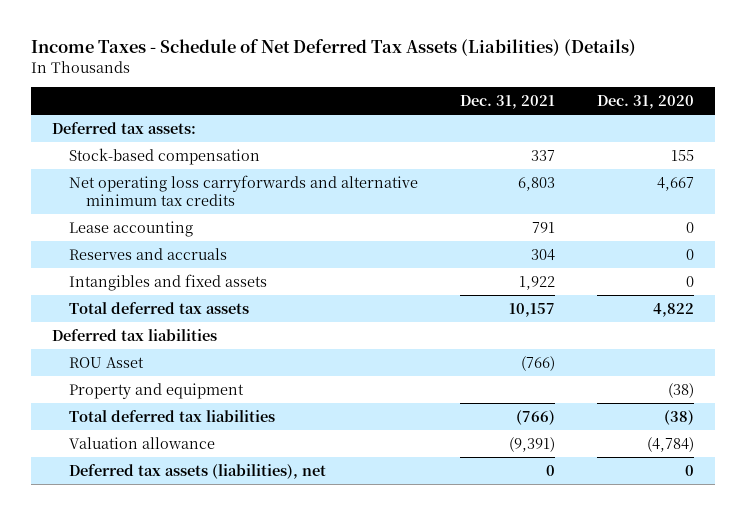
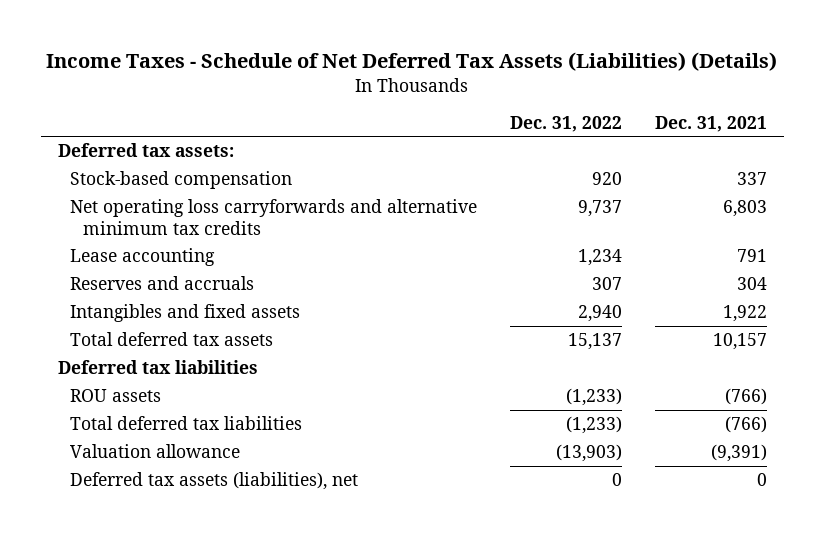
- | Dec. 31, 2021 | Dec. 31, 2020
+ | Dec. 31, 2022 | Dec. 31, 2021
- ROU Asset | (766) |
- Property and equipment | | (38)
+ ROU assets | (1,233) | (766)

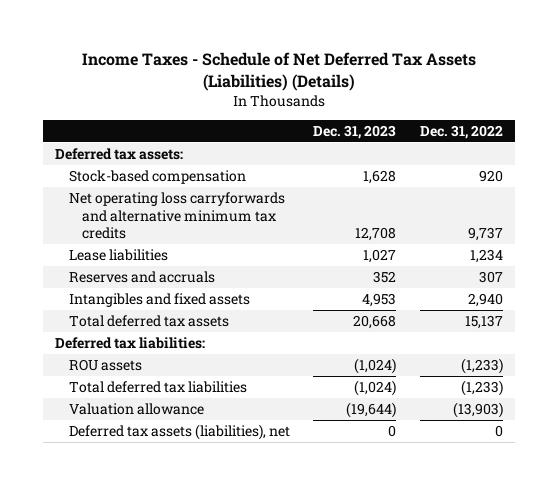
- | Dec. 31, 2022 | Dec. 31, 2021
+ | Dec. 31, 2023 | Dec. 31, 2022
- Lease accounting | 1,234 | 791
+ Lease liabilities | 1,027 | 1,234
- Deferred tax liabilities
+ Deferred tax liabilities:

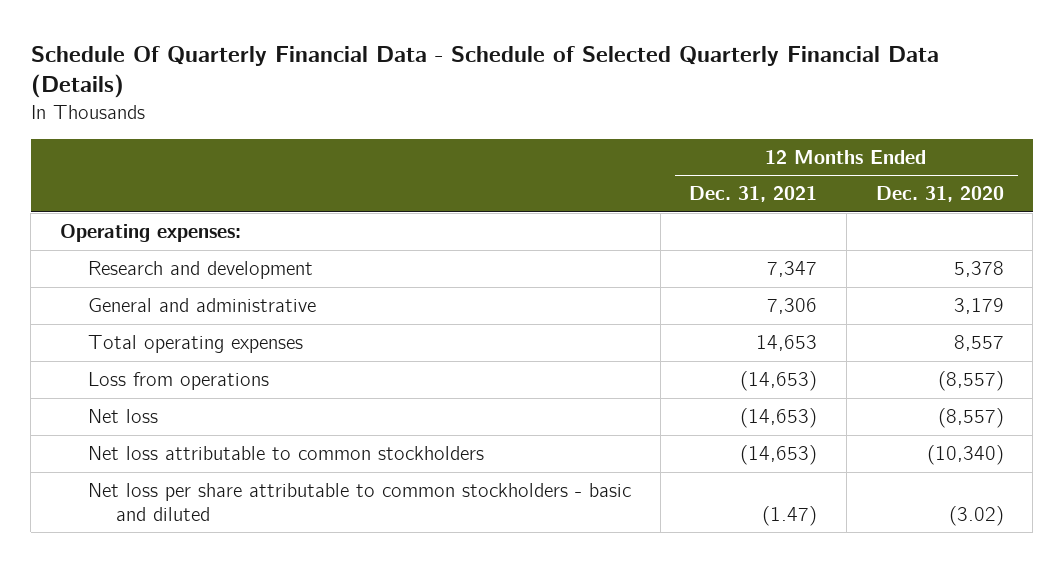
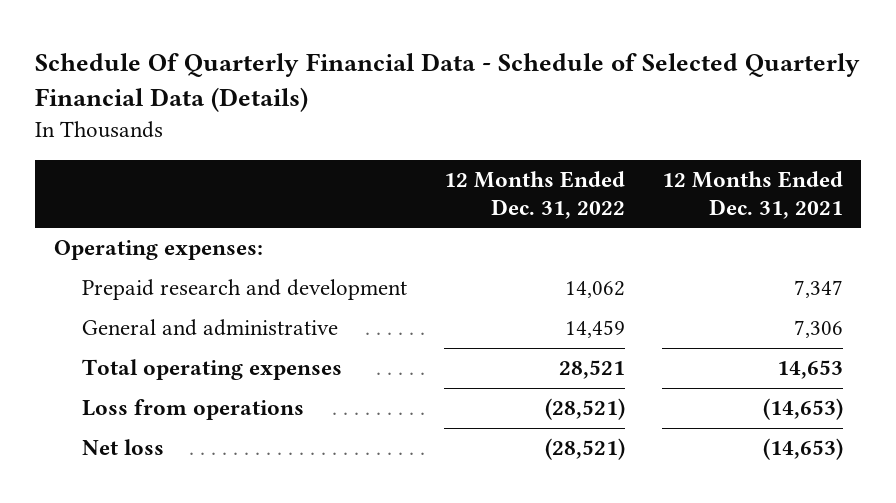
- | 12 Months Ended Dec. 31, 2021 | 12 Months Ended Dec. 31, 2020
+ | 12 Months Ended Dec. 31, 2022 | 12 Months Ended Dec. 31, 2021
- Research and development | 7,347 | 5,378
+ Prepaid research and development | 14,062 | 7,347
- Net loss attributable to common stockholders | (14,653) | (10,340)
- Net loss per share attributable to common stockholders - basic and diluted | (1.47) | (3.02)

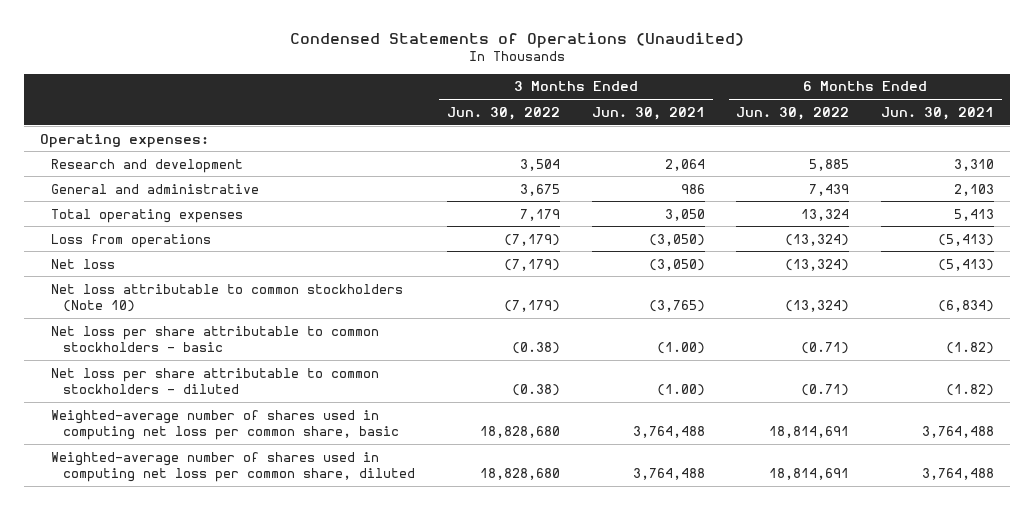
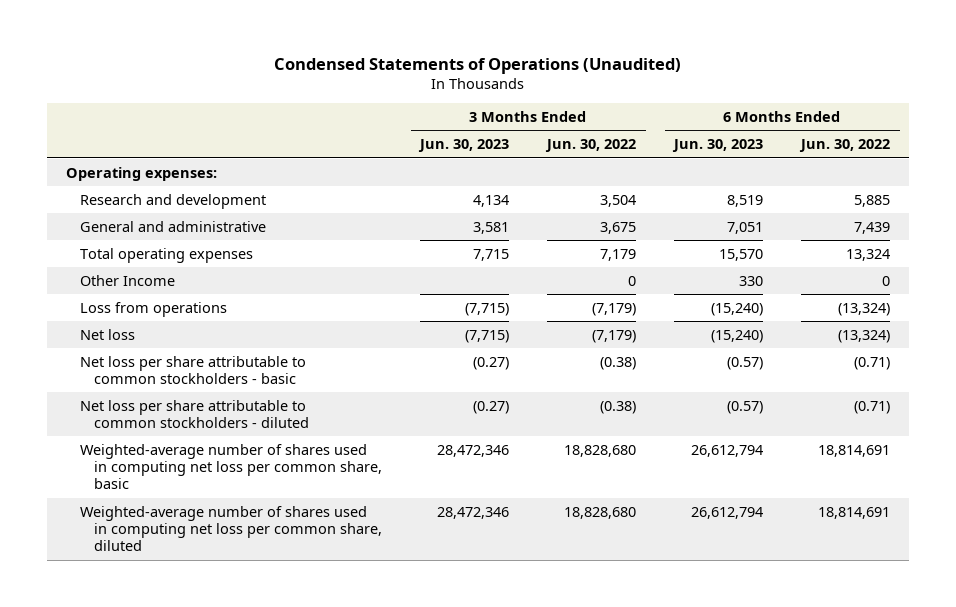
- | 3 Months Ended Jun. 30, 2022 | 3 Months Ended Jun. 30, 2021 | 6 Months Ended Jun. 30, 2022 | 6 Months Ended Jun. 30, 2021
+ | 3 Months Ended Jun. 30, 2023 | 3 Months Ended Jun. 30, 2022 | 6 Months Ended Jun. 30, 2023 | 6 Months Ended Jun. 30, 2022
+ Other Income | | 0 | 330 | 0
- Net loss attributable to common stockholders (Note 10) | (7,179) | (3,765) | (13,324) | (6,834)

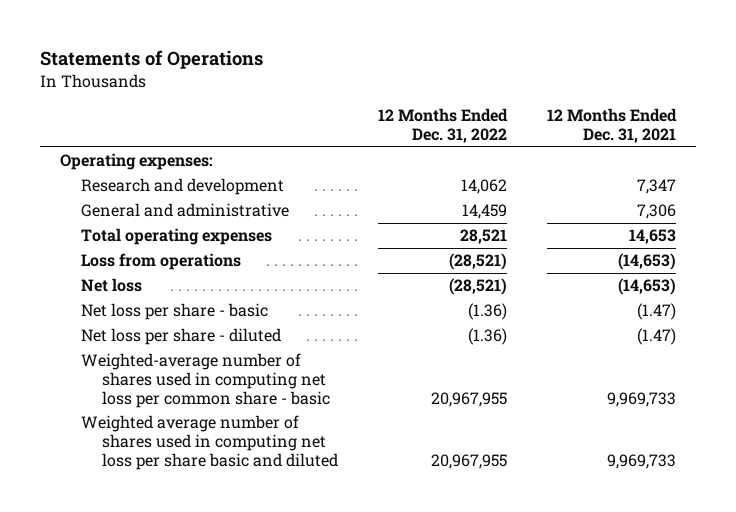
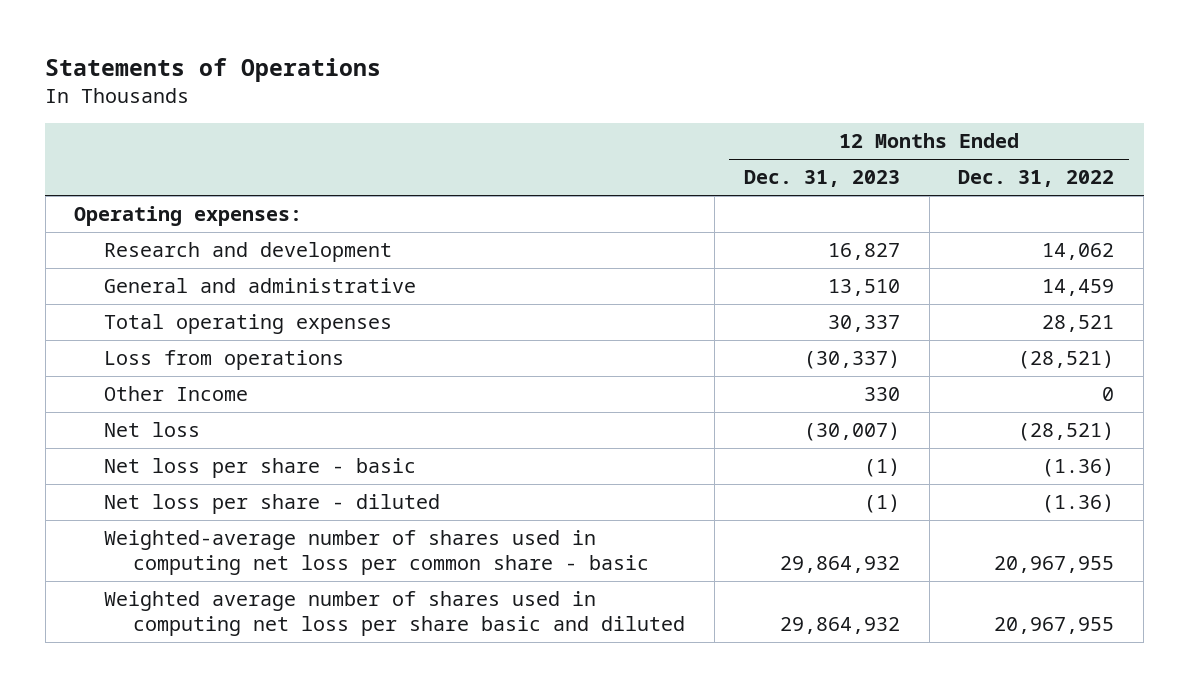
- | 12 Months Ended Dec. 31, 2022 | 12 Months Ended Dec. 31, 2021
+ | 12 Months Ended Dec. 31, 2023 | 12 Months Ended Dec. 31, 2022
+ Other Income | 330 | 0

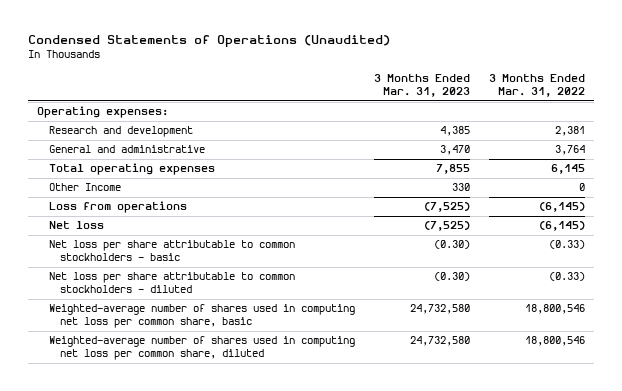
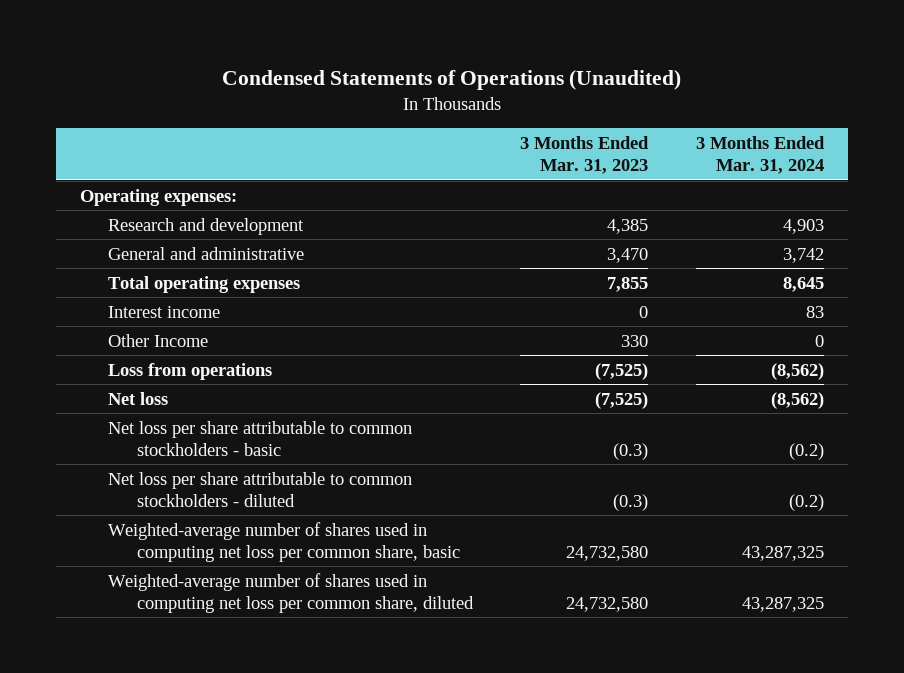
- | 3 Months Ended Mar. 31, 2023 | 3 Months Ended Mar. 31, 2022
+ | 3 Months Ended Mar. 31, 2023 | 3 Months Ended Mar. 31, 2024
+ Interest income | 0 | 83
- Net loss per share attributable to common stockholders - basic | (0.30) | (0.33)
- Net loss per share attributable to common stockholders - diluted | (0.30) | (0.33)
+ Net loss per share attributable to common stockholders - basic | (0.3) | (0.2)
+ Net loss per share attributable to common stockholders - diluted | (0.3) | (0.2)

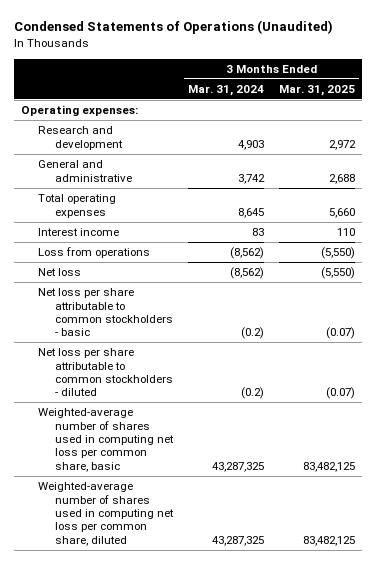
- | 3 Months Ended Mar. 31, 2023 | 3 Months Ended Mar. 31, 2024
+ | 3 Months Ended Mar. 31, 2024 | 3 Months Ended Mar. 31, 2025
- Other Income | 330 | 0

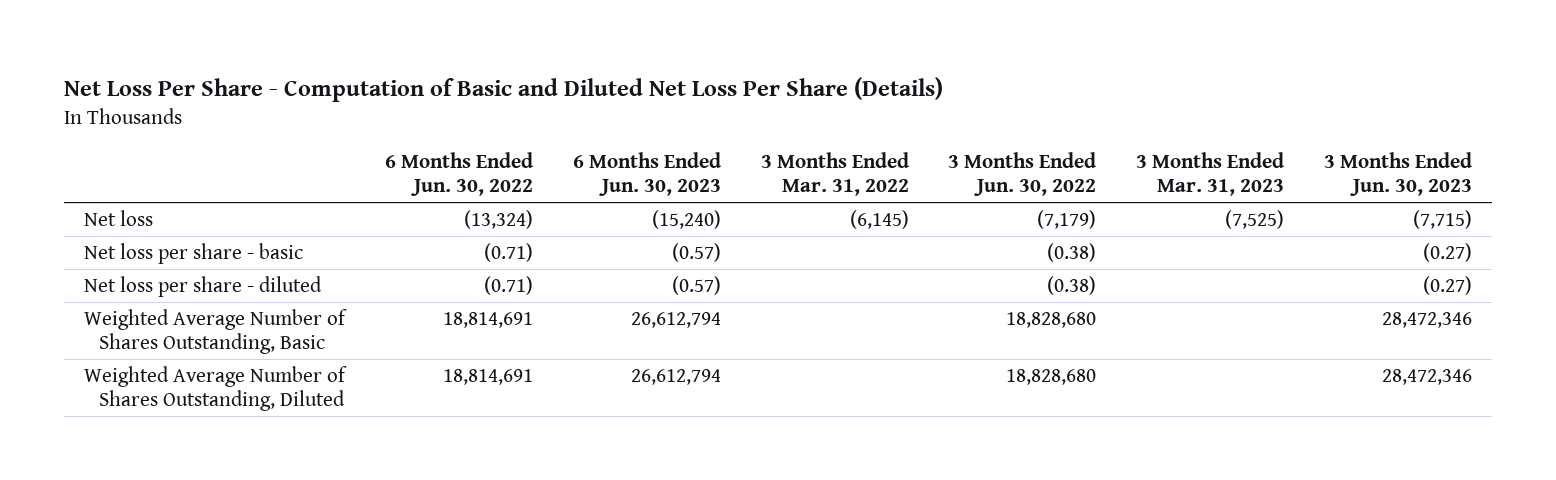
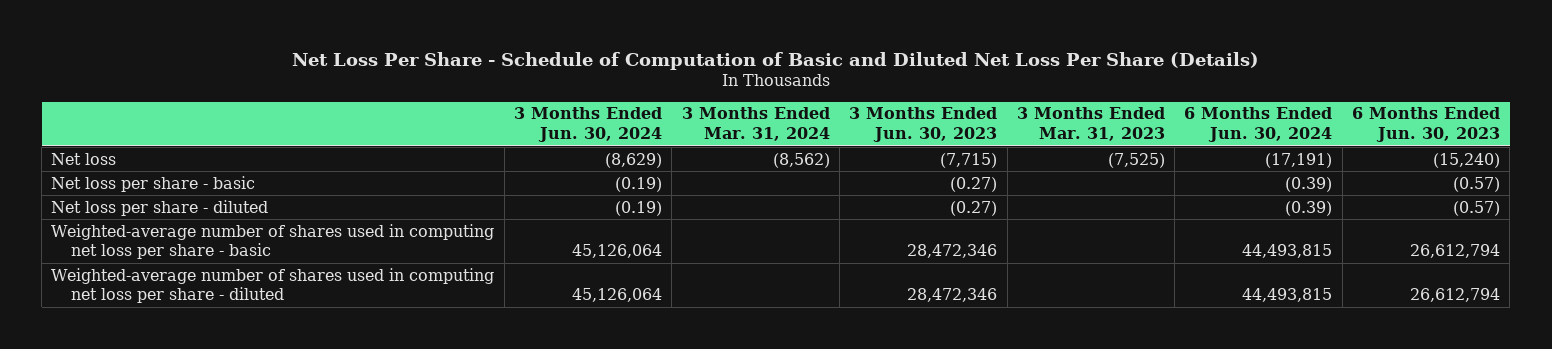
- Net Loss Per Share - Computation of Basic and Diluted Net Loss Per Share (Details)
+ Net Loss Per Share - Schedule of Computation of Basic and Diluted Net Loss Per Share (Details)
- | 6 Months Ended Jun. 30, 2022 | 6 Months Ended Jun. 30, 2023 | 3 Months Ended Mar. 31, 2022 | 3 Months Ended Jun. 30, 2022 | 3 Months Ended Mar. 31, 2023 | 3 Months Ended Jun. 30, 2023
+ | 3 Months Ended Jun. 30, 2024 | 3 Months Ended Mar. 31, 2024 | 3 Months Ended Jun. 30, 2023 | 3 Months Ended Mar. 31, 2023 | 6 Months Ended Jun. 30, 2024 | 6 Months Ended Jun. 30, 2023
- Weighted Average Number of Shares Outstanding, Basic | 18,814,691 | 26,612,794 | | 18,828,680 | | 28,472,346
- Weighted Average Number of Shares Outstanding, Diluted | 18,814,691 | 26,612,794 | | 18,828,680 | | 28,472,346
+ Weighted-average number of shares used in computing net loss per share - basic | 45,126,064 | | 28,472,346 | | 44,493,815 | 26,612,794
+ Weighted-average number of shares used in computing net loss per share - diluted | 45,126,064 | | 28,472,346 | | 44,493,815 | 26,612,794

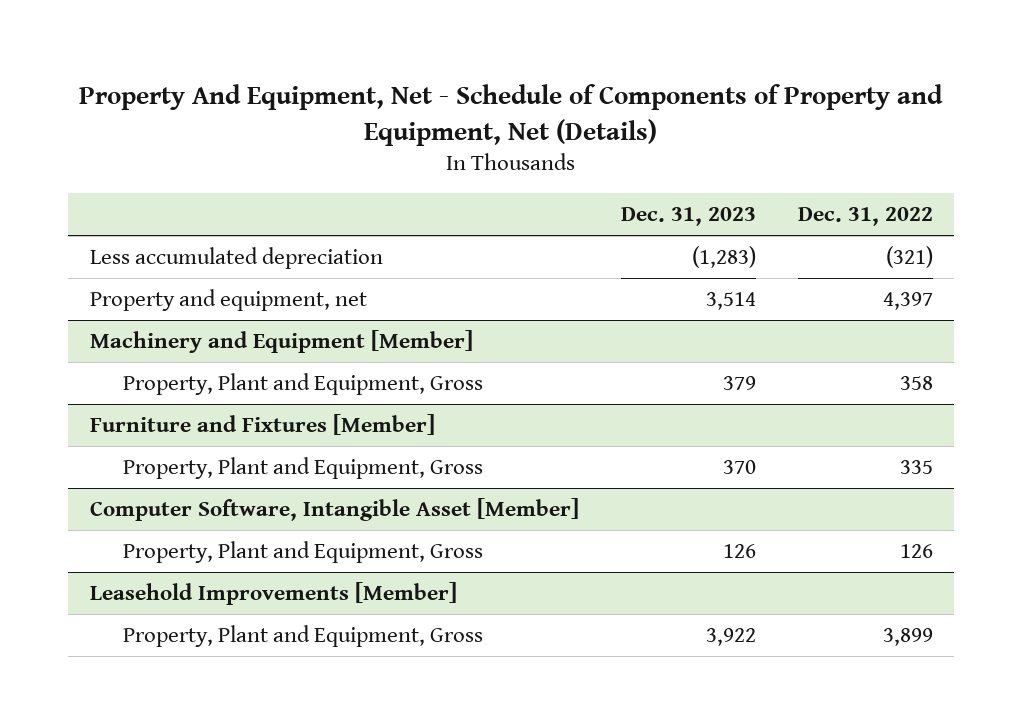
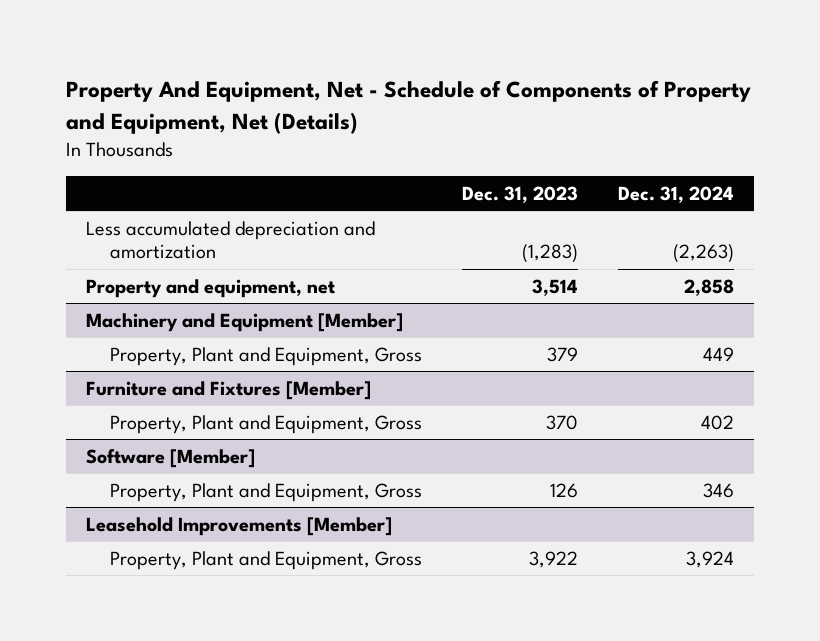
- | Dec. 31, 2023 | Dec. 31, 2022
+ | Dec. 31, 2023 | Dec. 31, 2024
- Less accumulated depreciation | (1,283) | (321)
+ Less accumulated depreciation and amortization | (1,283) | (2,263)
- Computer Software, Intangible Asset [Member]
+ Software [Member]

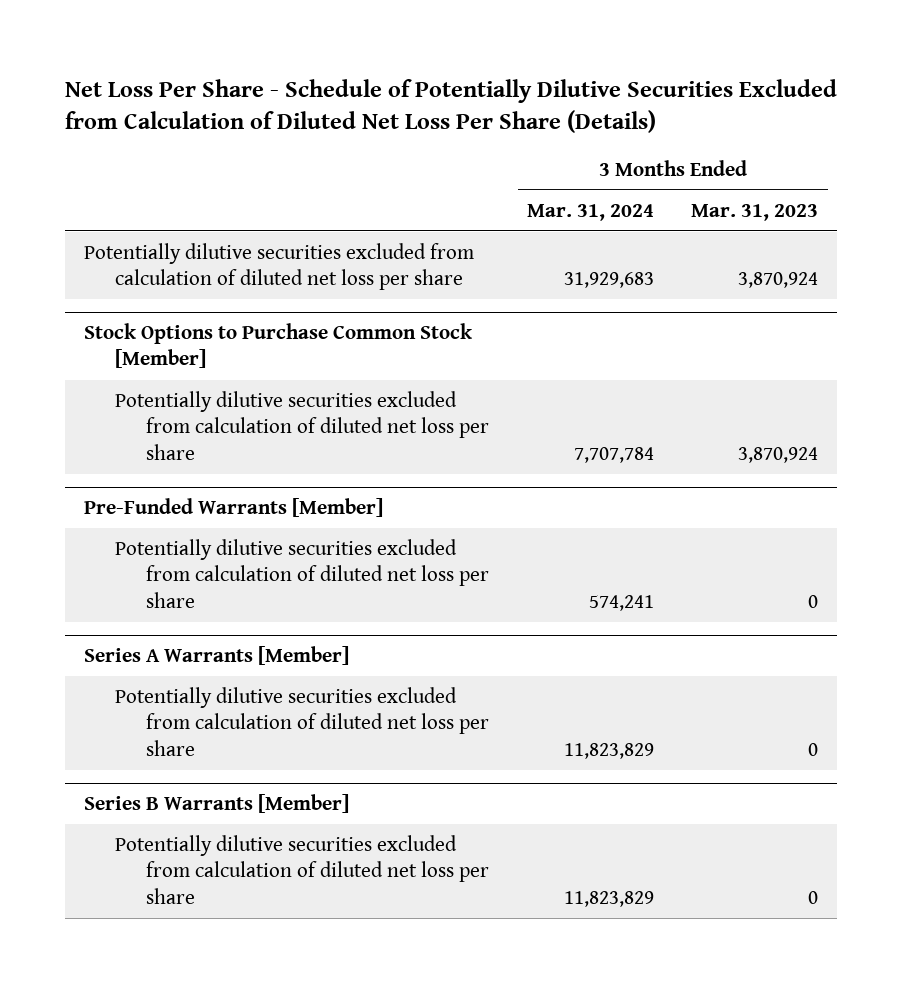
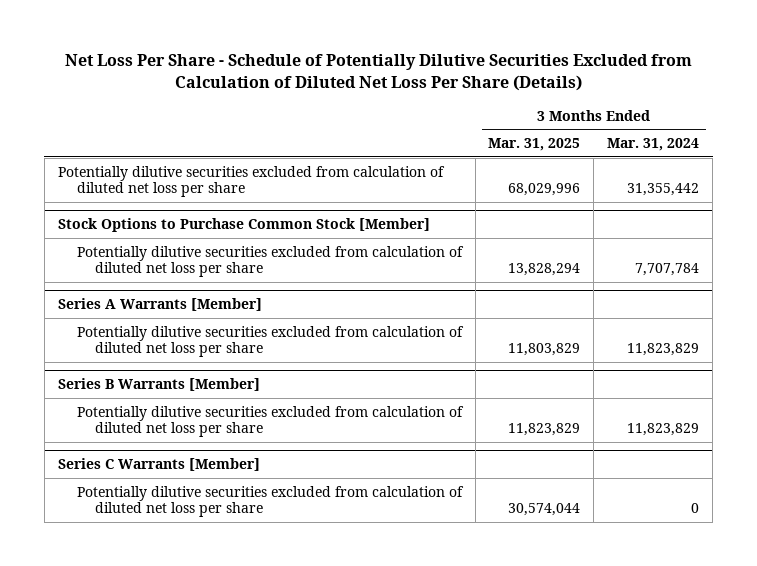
- | 3 Months Ended Mar. 31, 2024 | 3 Months Ended Mar. 31, 2023
+ | 3 Months Ended Mar. 31, 2025 | 3 Months Ended Mar. 31, 2024
- Potentially dilutive securities excluded from calculation of diluted net loss per share | 31,929,683 | 3,870,924
+ Potentially dilutive securities excluded from calculation of diluted net loss per share | 68,029,996 | 31,355,442
- Pre-Funded Warrants [Member]
- Potentially dilutive securities excluded from calculation of diluted net loss per share | 574,241 | 0
+ Series C Warrants [Member]
+ Potentially dilutive securities excluded from calculation of diluted net loss per share | 30,574,044 | 0

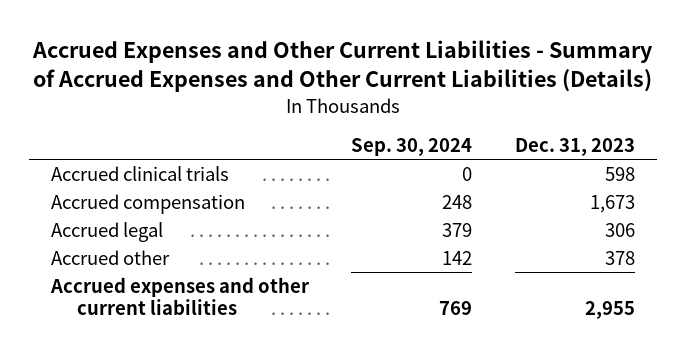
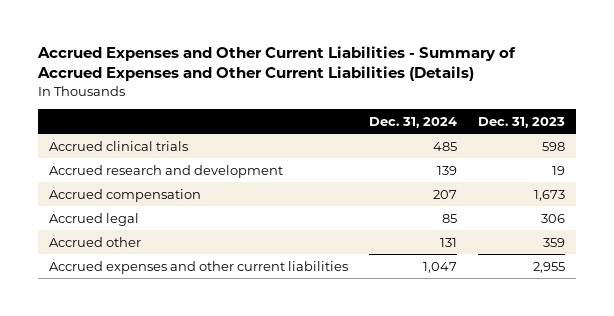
- | Sep. 30, 2024 | Dec. 31, 2023
+ | Dec. 31, 2024 | Dec. 31, 2023
+ Accrued research and development | 139 | 19
- Accrued other | 142 | 378
+ Accrued other | 131 | 359

